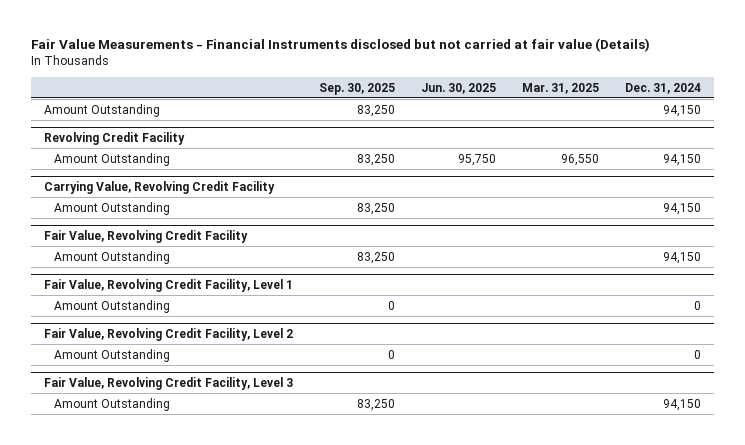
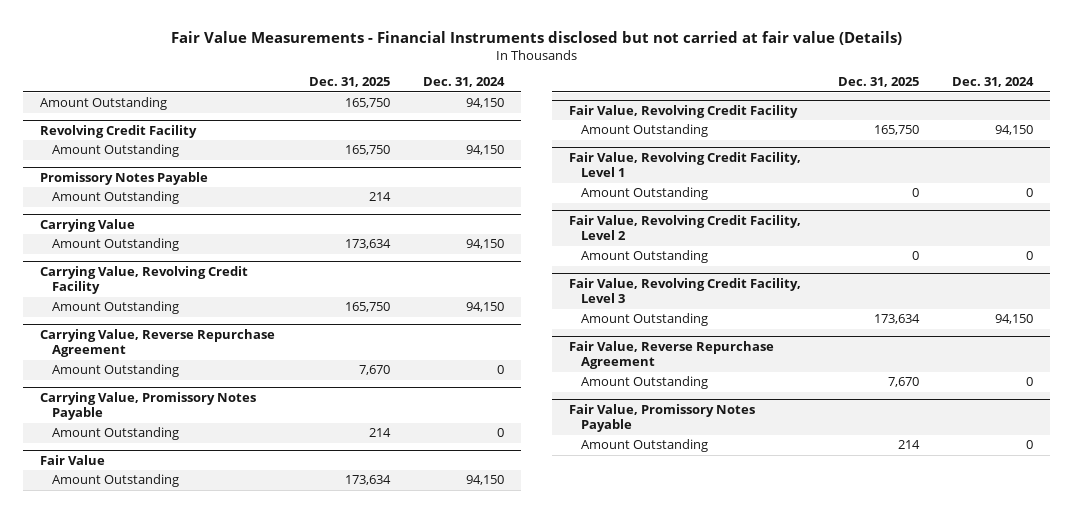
- | Sep. 30, 2025 | Jun. 30, 2025 | Mar. 31, 2025 | Dec. 31, 2024
+ | Dec. 31, 2025 | Dec. 31, 2024
+ Promissory Notes Payable
+ Amount Outstanding | 214 |
+ Carrying Value
+ Amount Outstanding | 173,634 | 94,150
+ Carrying Value, Reverse Repurchase Agreement
+ Amount Outstanding | 7,670 | 0
+ Carrying Value, Promissory Notes Payable
+ Amount Outstanding | 214 | 0
+ Fair Value
+ Amount Outstanding | 173,634 | 94,150
+ Fair Value, Reverse Repurchase Agreement
+ Amount Outstanding | 7,670 | 0
+ Fair Value, Promissory Notes Payable
+ Amount Outstanding | 214 | 0

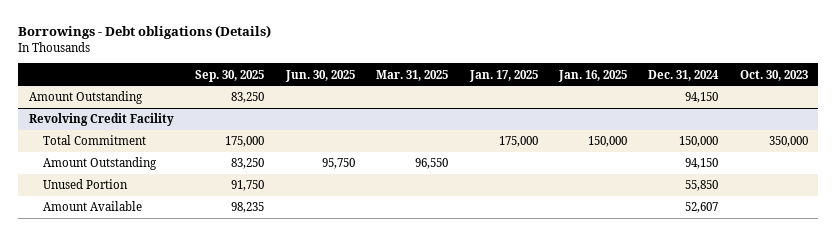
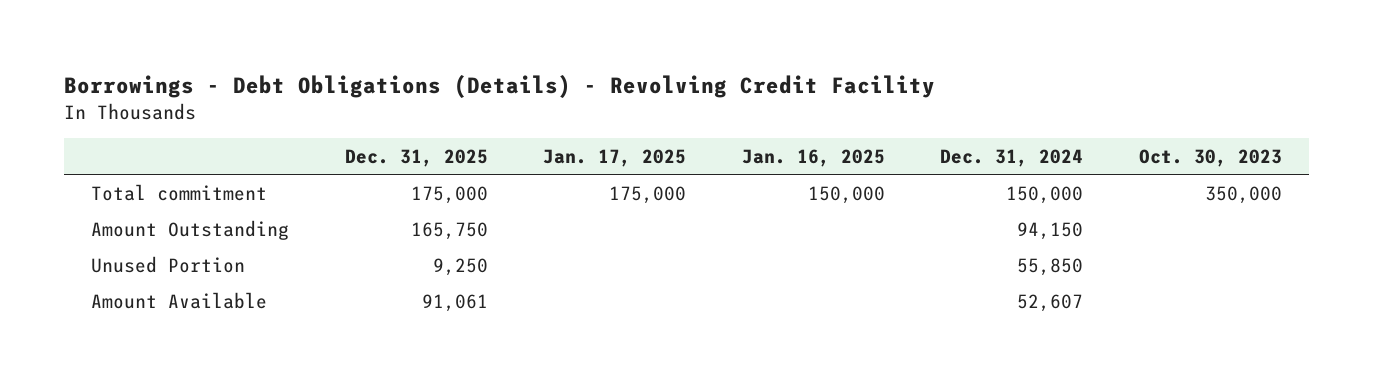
- Borrowings - Debt obligations (Details)
+ Borrowings - Debt Obligations (Details) - Revolving Credit Facility
- | Sep. 30, 2025 | Jun. 30, 2025 | Mar. 31, 2025 | Jan. 17, 2025 | Jan. 16, 2025 | Dec. 31, 2024 | Oct. 30, 2023
+ | Dec. 31, 2025 | Jan. 17, 2025 | Jan. 16, 2025 | Dec. 31, 2024 | Oct. 30, 2023
- Amount Outstanding | 83,250 | | | | | 94,150 |
- Revolving Credit Facility
- Total Commitment | 175,000 | | | 175,000 | 150,000 | 150,000 | 350,000
+ Total commitment | 175,000 | 175,000 | 150,000 | 150,000 | 350,000

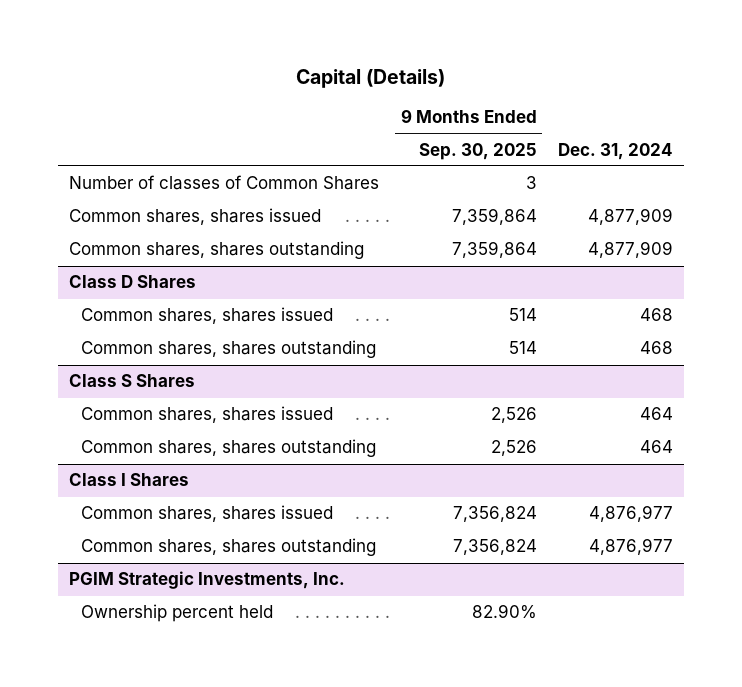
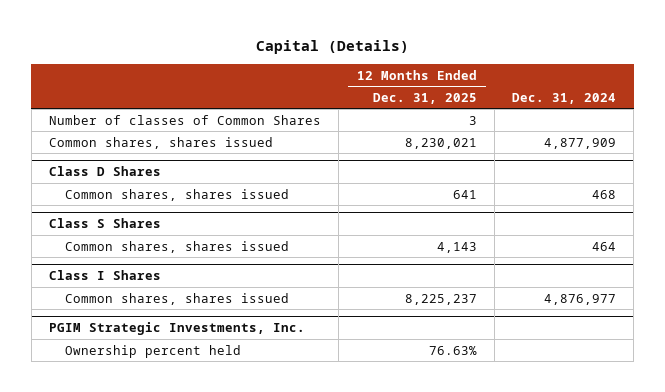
- | 9 Months Ended Sep. 30, 2025 | Dec. 31, 2024
+ | 12 Months Ended Dec. 31, 2025 | Dec. 31, 2024
- Common shares, shares outstanding | 7,359,864 | 4,877,909
@ Class D Shares
- Common shares, shares outstanding | 514 | 468
@ Class S Shares
- Common shares, shares outstanding | 2,526 | 464
@ Class I Shares
- Common shares, shares outstanding | 7,356,824 | 4,876,977

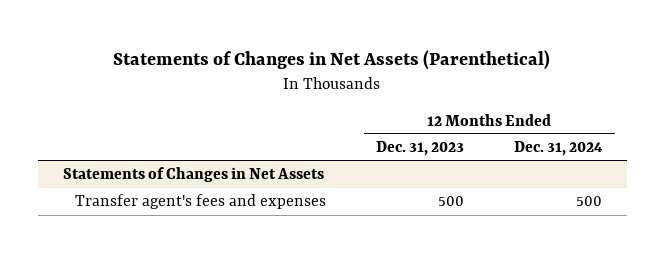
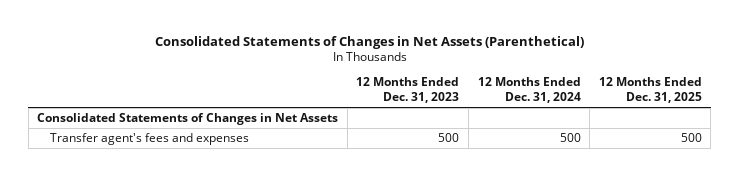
- Statements of Changes in Net Assets (Parenthetical)
+ Consolidated Statements of Changes in Net Assets (Parenthetical)
- | 12 Months Ended Dec. 31, 2023 | 12 Months Ended Dec. 31, 2024
+ | 12 Months Ended Dec. 31, 2023 | 12 Months Ended Dec. 31, 2024 | 12 Months Ended Dec. 31, 2025
- Statements of Changes in Net Assets
+ Consolidated Statements of Changes in Net Assets

